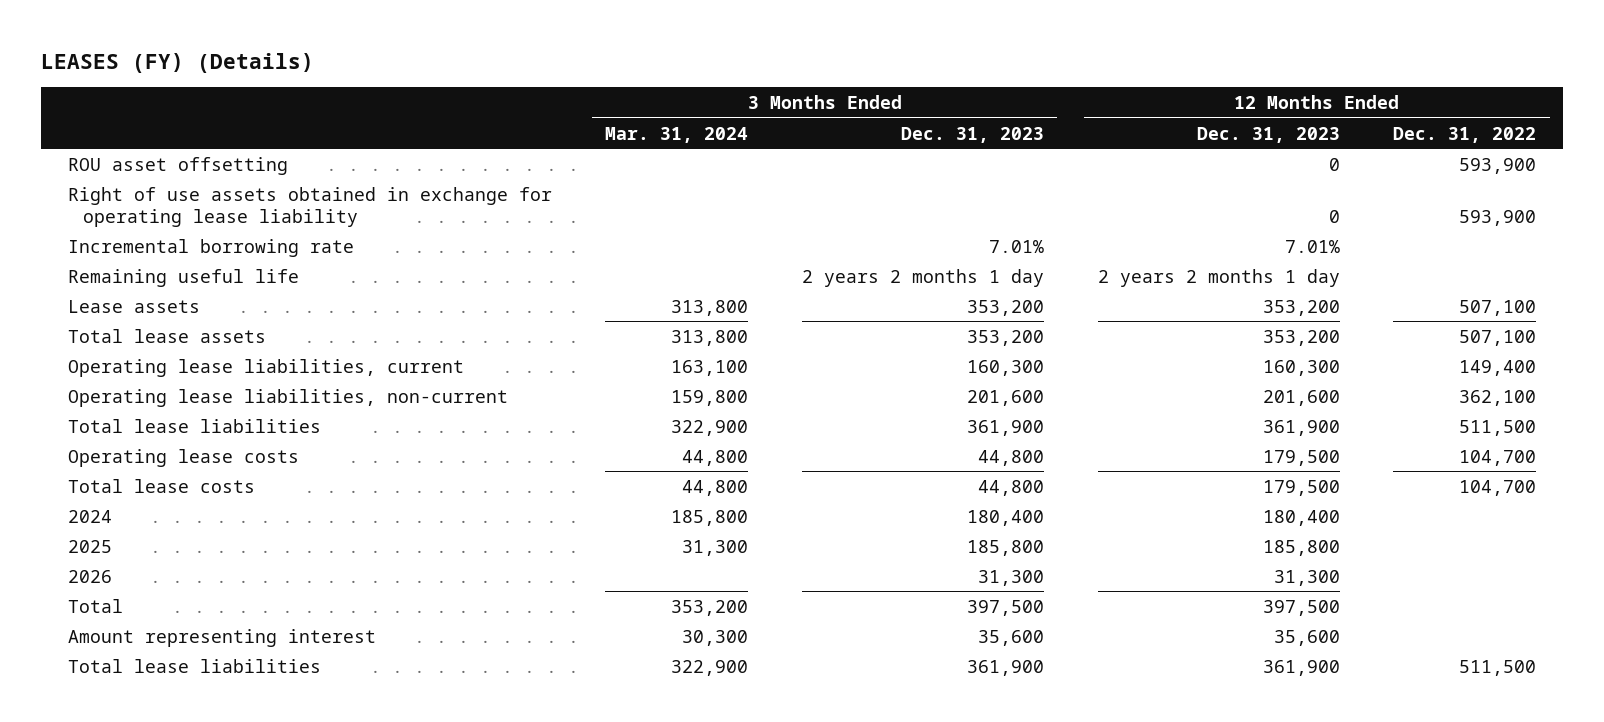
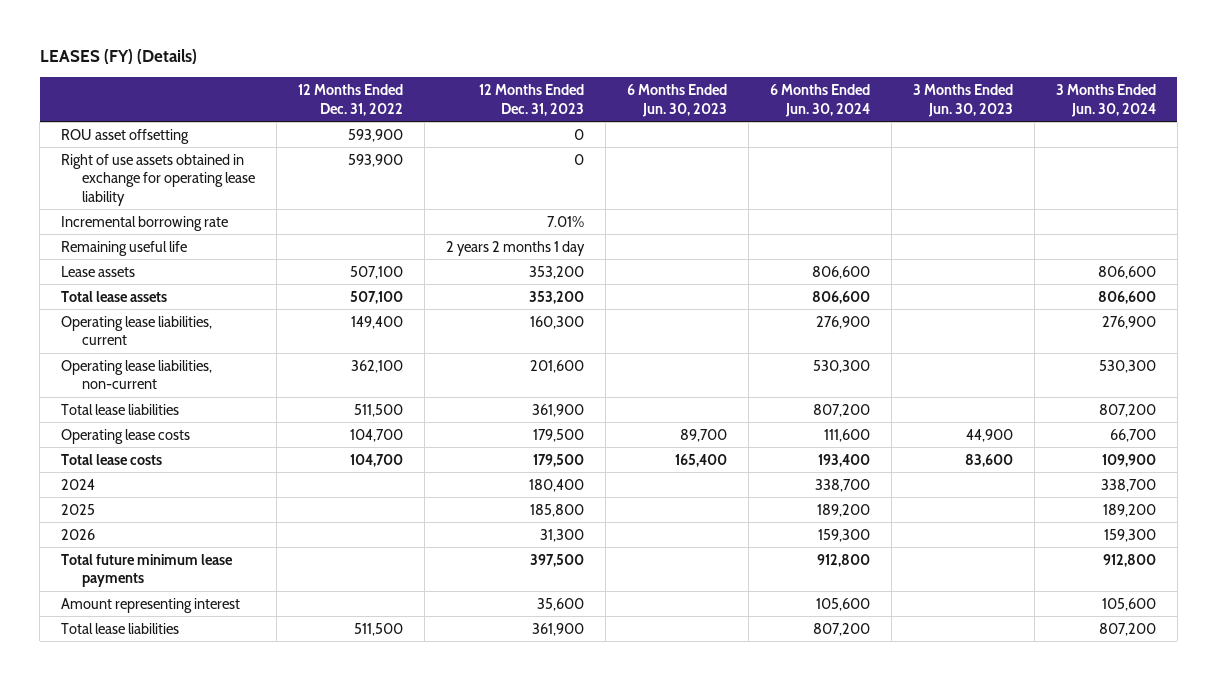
- | 3 Months Ended Mar. 31, 2024 | 3 Months Ended Dec. 31, 2023 | 12 Months Ended Dec. 31, 2023 | 12 Months Ended Dec. 31, 2022
+ | 12 Months Ended Dec. 31, 2022 | 12 Months Ended Dec. 31, 2023 | 6 Months Ended Jun. 30, 2023 | 6 Months Ended Jun. 30, 2024 | 3 Months Ended Jun. 30, 2023 | 3 Months Ended Jun. 30, 2024
- Total | 353,200 | 397,500 | 397,500 |
+ Total future minimum lease payments | | 397,500 | | 912,800 | | 912,800

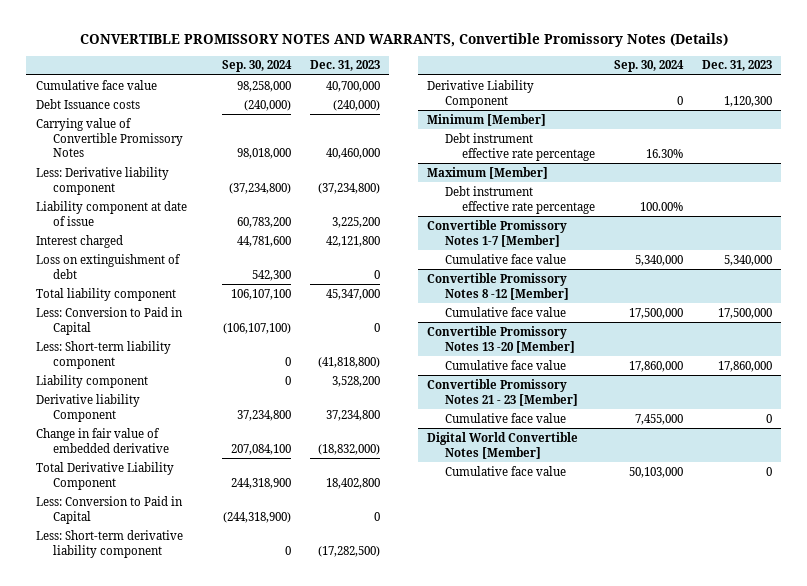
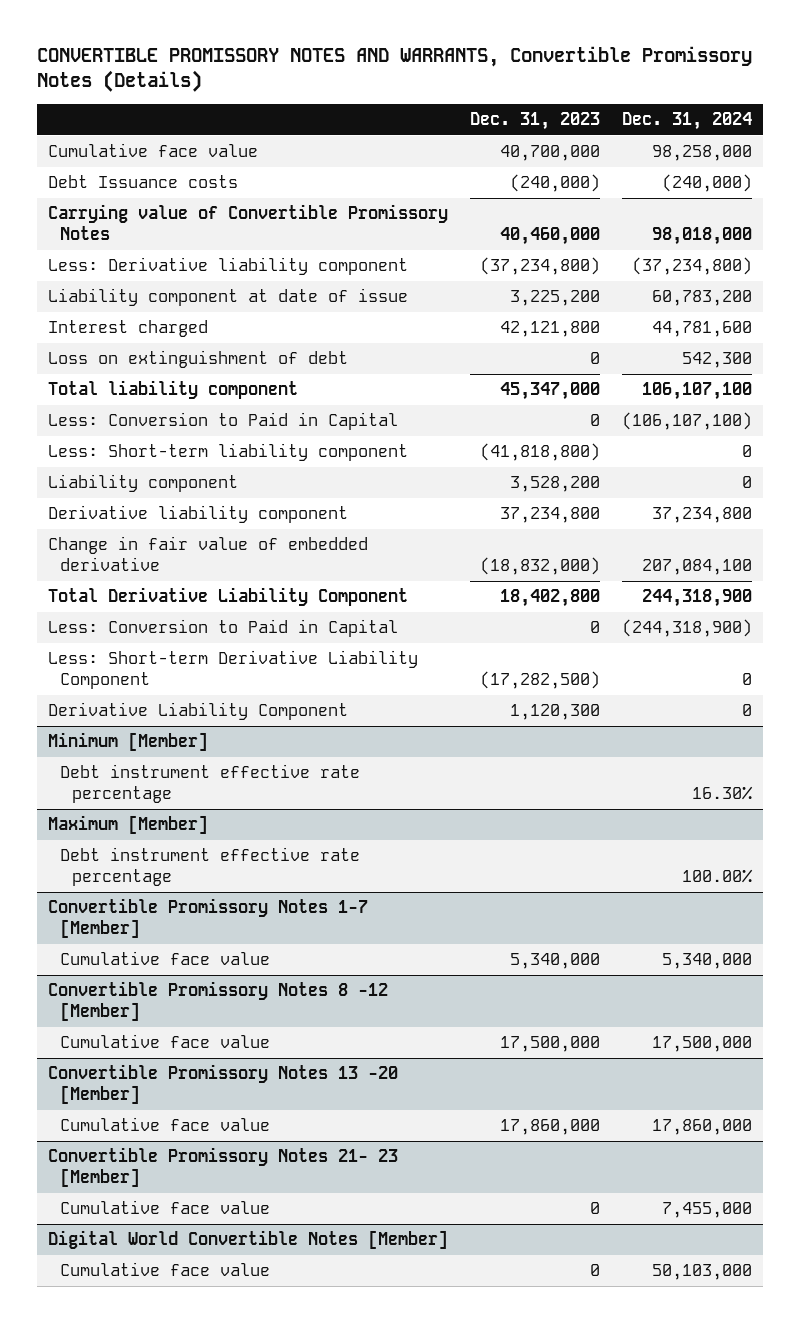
- | Sep. 30, 2024 | Dec. 31, 2023
+ | Dec. 31, 2023 | Dec. 31, 2024
- Derivative liability Component | 37,234,800 | 37,234,800
+ Derivative liability component | 37,234,800 | 37,234,800
- Less: Short-term derivative liability component | 0 | (17,282,500)
+ Less: Short-term Derivative Liability Component | (17,282,500) | 0
- Convertible Promissory Notes 21 - 23 [Member]
+ Convertible Promissory Notes 21- 23 [Member]

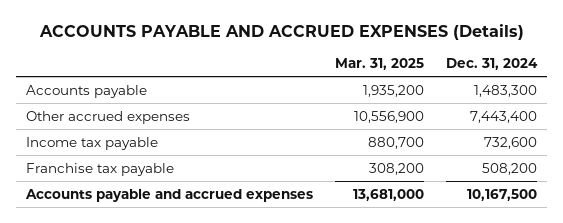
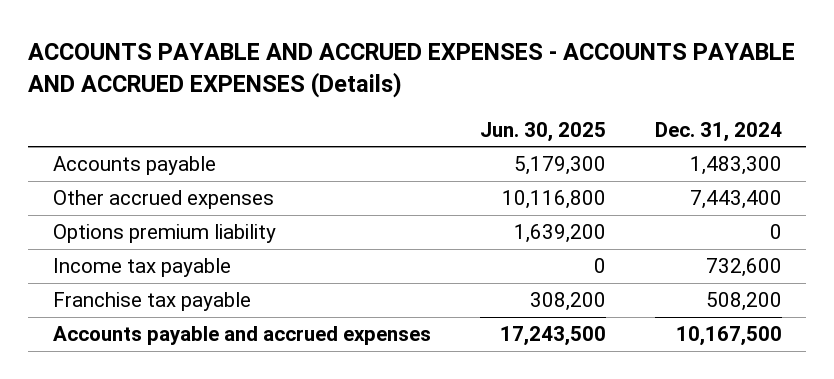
- ACCOUNTS PAYABLE AND ACCRUED EXPENSES (Details)
+ ACCOUNTS PAYABLE AND ACCRUED EXPENSES - ACCOUNTS PAYABLE AND ACCRUED EXPENSES (Details)
- | Mar. 31, 2025 | Dec. 31, 2024
+ | Jun. 30, 2025 | Dec. 31, 2024
+ Options premium liability | 1,639,200 | 0

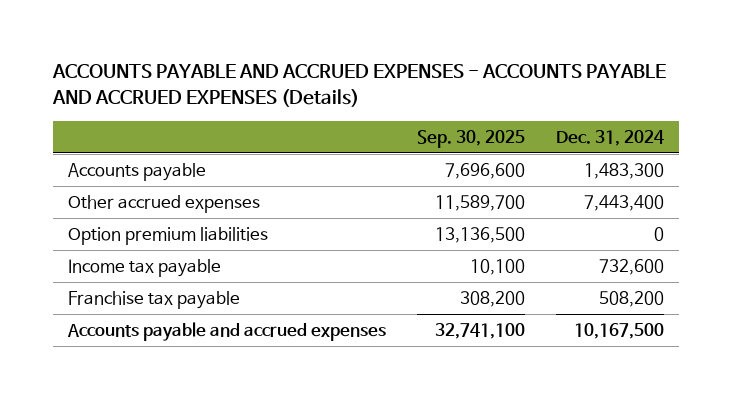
- | Jun. 30, 2025 | Dec. 31, 2024
+ | Sep. 30, 2025 | Dec. 31, 2024
- Options premium liability | 1,639,200 | 0
+ Option premium liabilities | 13,136,500 | 0

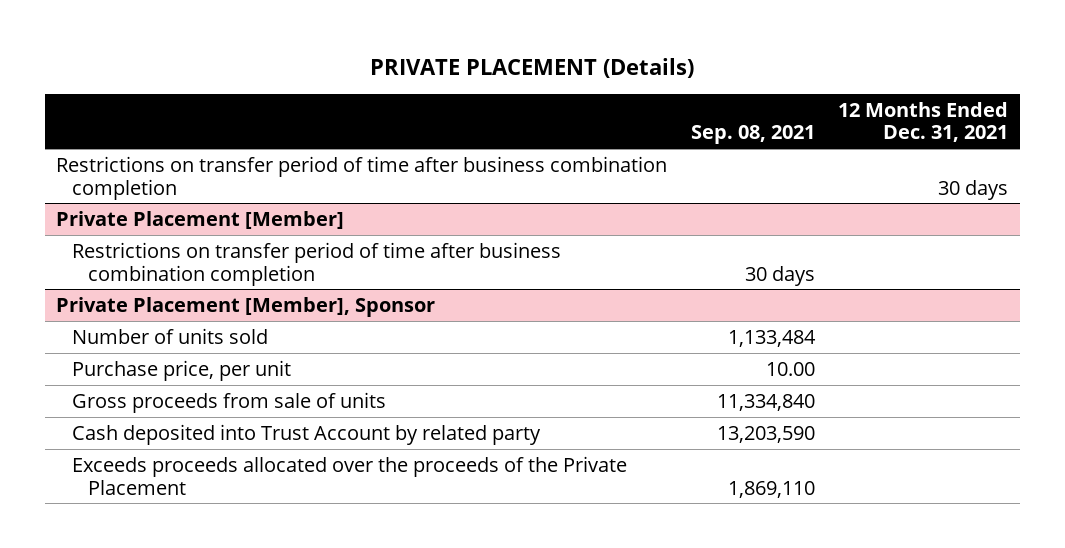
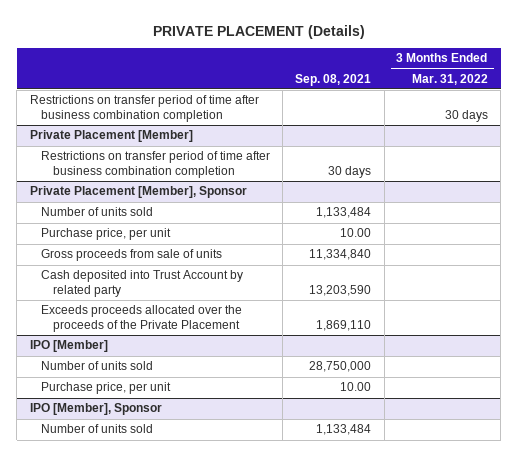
- | Sep. 08, 2021 | 12 Months Ended Dec. 31, 2021
+ | Sep. 08, 2021 | 3 Months Ended Mar. 31, 2022
+ IPO [Member]
+ Number of units sold | 28,750,000 |
+ Purchase price, per unit | 10.00 |
+ IPO [Member], Sponsor
+ Number of units sold | 1,133,484 |

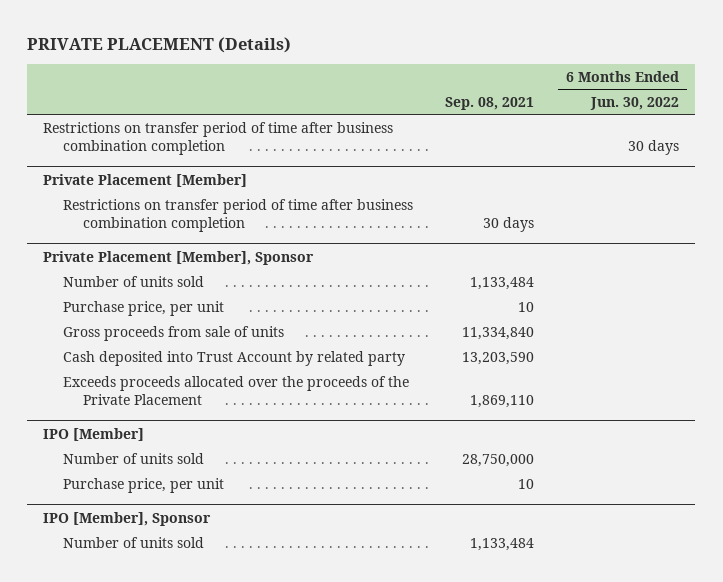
- | Sep. 08, 2021 | 3 Months Ended Mar. 31, 2022
+ | Sep. 08, 2021 | 6 Months Ended Jun. 30, 2022
@ Private Placement [Member], Sponsor
- Purchase price, per unit | 10.00 |
+ Purchase price, per unit | 10 |
@ IPO [Member]
- Purchase price, per unit | 10.00 |
+ Purchase price, per unit | 10 |

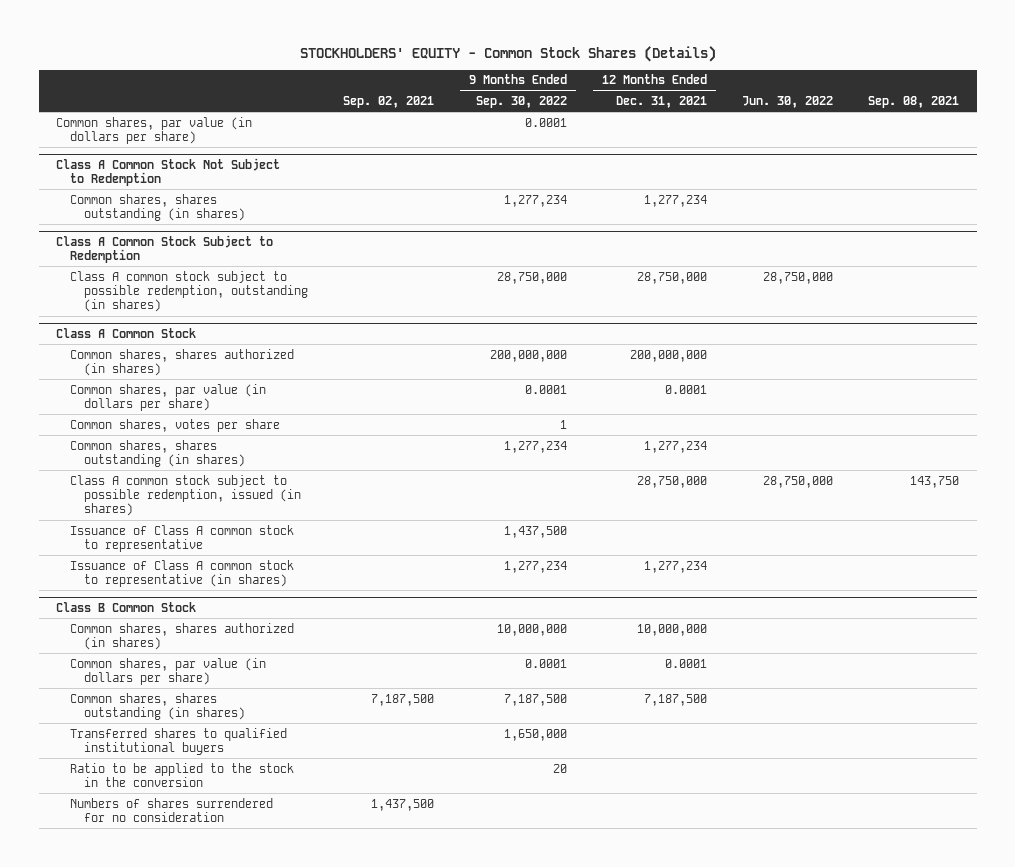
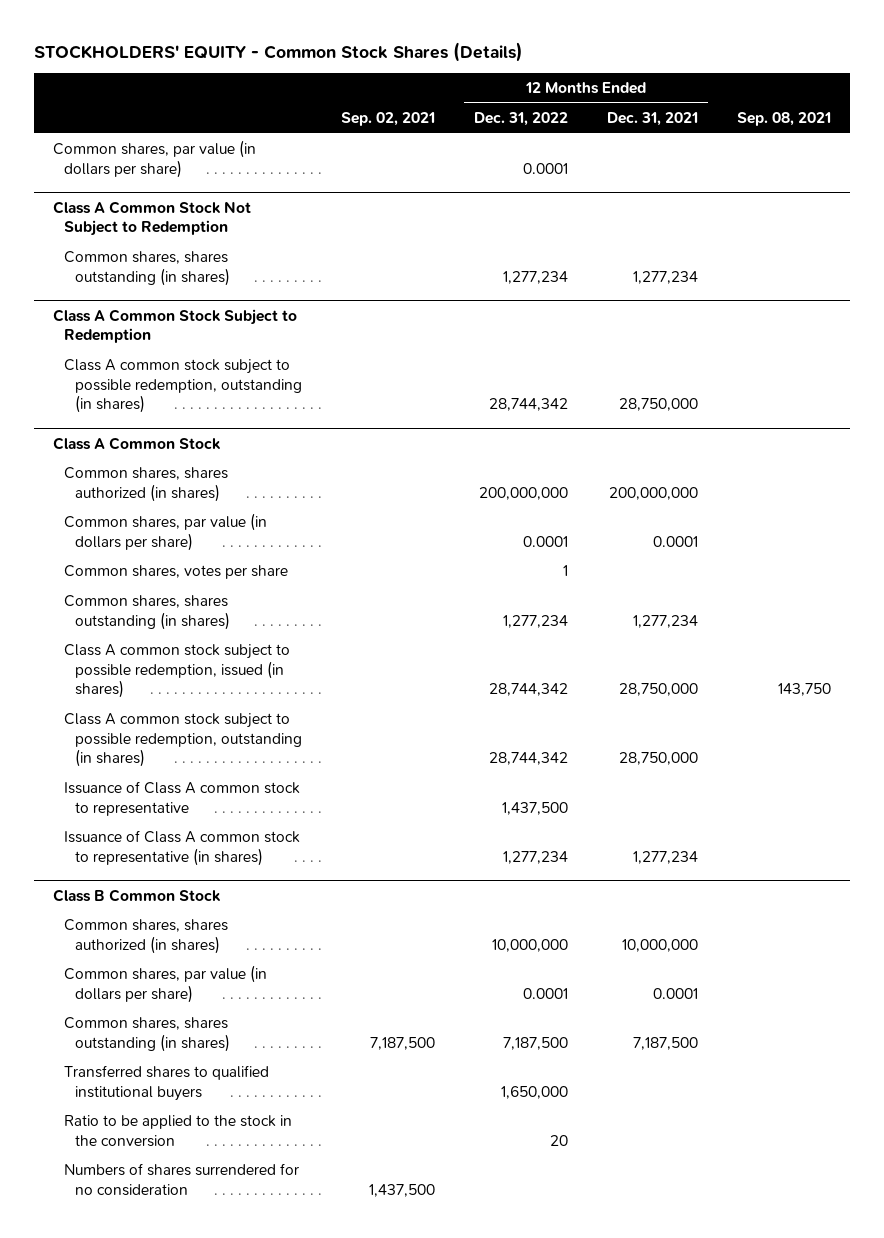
- | Sep. 02, 2021 | 9 Months Ended Sep. 30, 2022 | 12 Months Ended Dec. 31, 2021 | Jun. 30, 2022 | Sep. 08, 2021
+ | Sep. 02, 2021 | 12 Months Ended Dec. 31, 2022 | 12 Months Ended Dec. 31, 2021 | Sep. 08, 2021
@ Class A Common Stock
+ Class A common stock subject to possible redemption, outstanding (in shares) | | 28,744,342 | 28,750,000 |

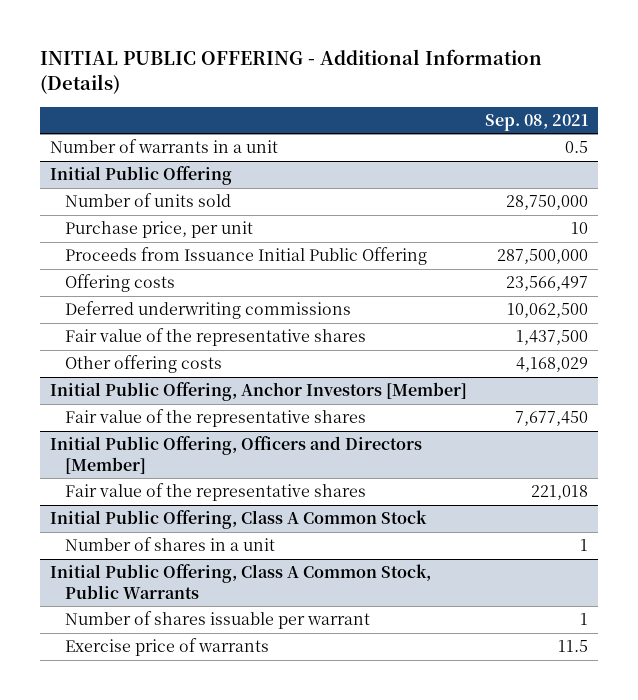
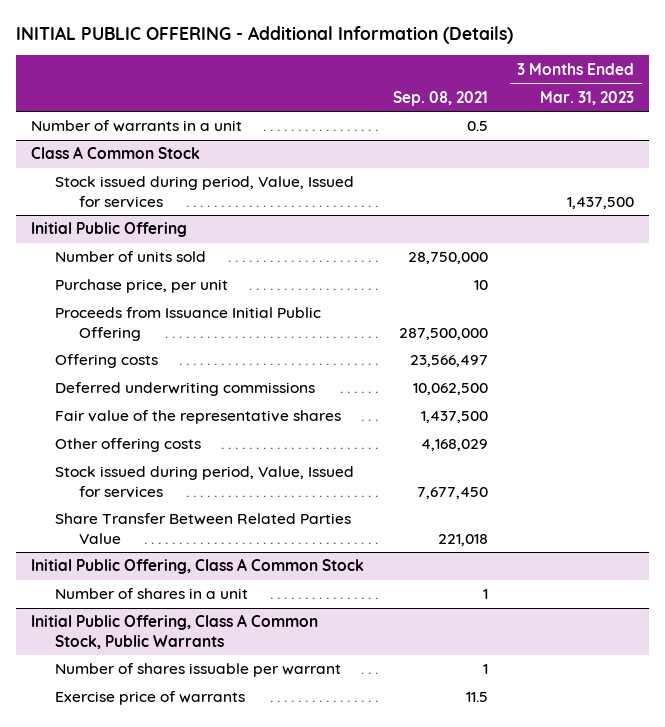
- | Sep. 08, 2021
+ | Sep. 08, 2021 | 3 Months Ended Mar. 31, 2023
+ Class A Common Stock
+ Stock issued during period, Value, Issued for services | | 1,437,500
- Initial Public Offering, Anchor Investors [Member]
- Fair value of the representative shares | 7,677,450
- Initial Public Offering, Officers and Directors [Member]
- Fair value of the representative shares | 221,018
@ Initial Public Offering
+ Stock issued during period, Value, Issued for services | 7,677,450 |
+ Share Transfer Between Related Parties Value | 221,018 |

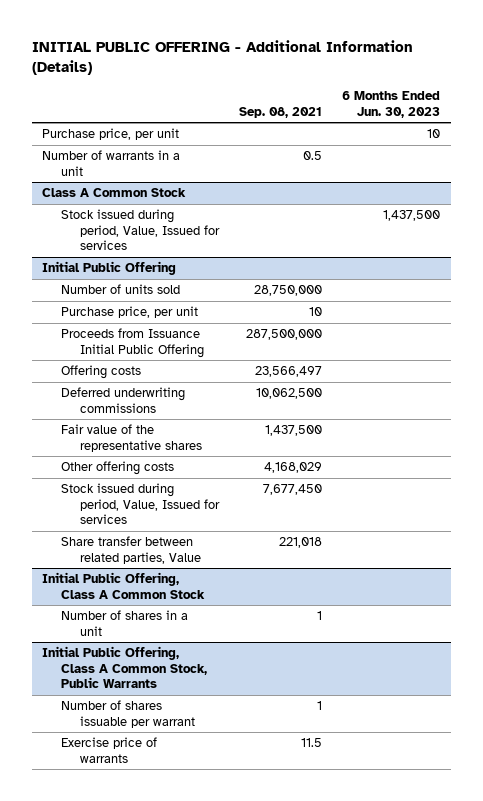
- | Sep. 08, 2021 | 3 Months Ended Mar. 31, 2023
+ | Sep. 08, 2021 | 6 Months Ended Jun. 30, 2023
+ Purchase price, per unit | | 10
@ Initial Public Offering
- Share Transfer Between Related Parties Value | 221,018 |
+ Share transfer between related parties, Value | 221,018 |

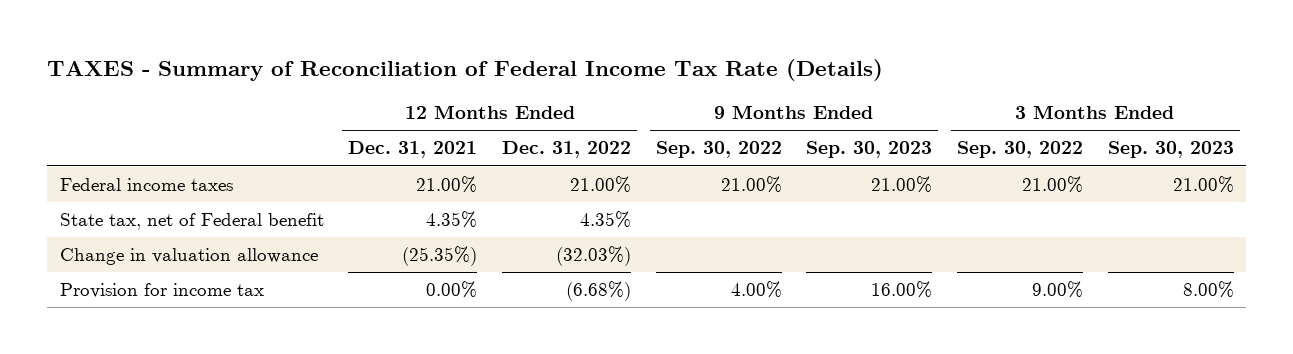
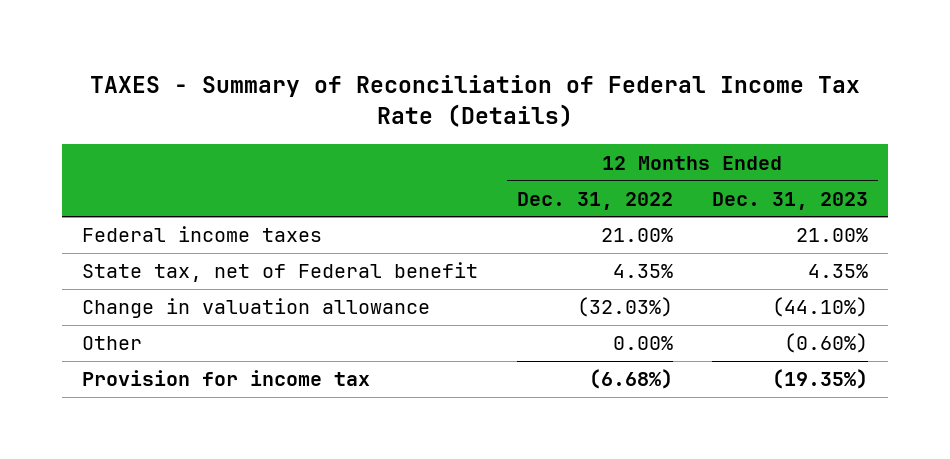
- | 12 Months Ended Dec. 31, 2021 | 12 Months Ended Dec. 31, 2022 | 9 Months Ended Sep. 30, 2022 | 9 Months Ended Sep. 30, 2023 | 3 Months Ended Sep. 30, 2022 | 3 Months Ended Sep. 30, 2023
+ | 12 Months Ended Dec. 31, 2022 | 12 Months Ended Dec. 31, 2023
+ Other | 0.00% | (0.60%)

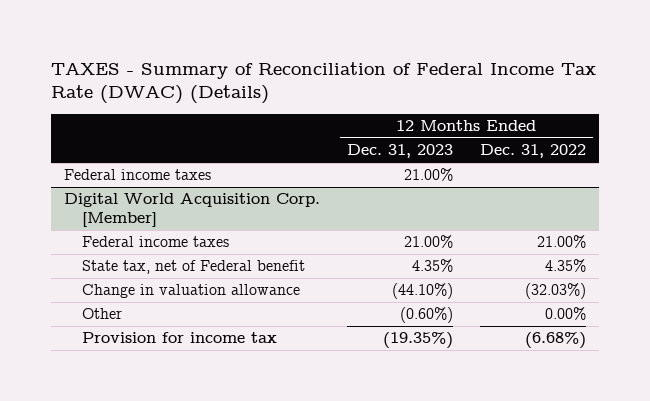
- TAXES - Summary of Reconciliation of Federal Income Tax Rate (Details)
+ TAXES - Summary of Reconciliation of Federal Income Tax Rate (DWAC) (Details)
- | 12 Months Ended Dec. 31, 2022 | 12 Months Ended Dec. 31, 2023
+ | 12 Months Ended Dec. 31, 2023 | 12 Months Ended Dec. 31, 2022
+ Federal income taxes | 21.00% |
+ Digital World Acquisition Corp. [Member]

